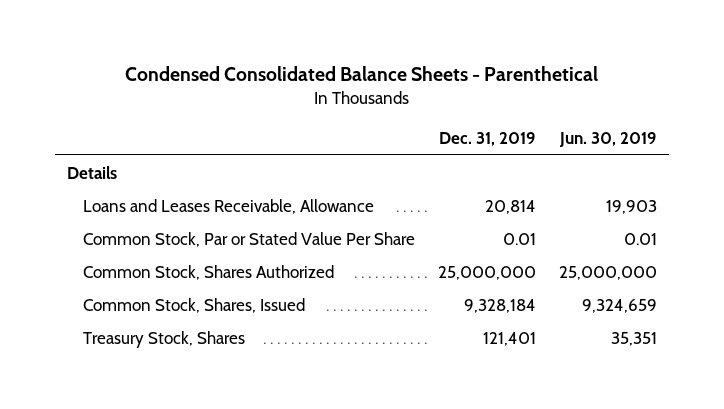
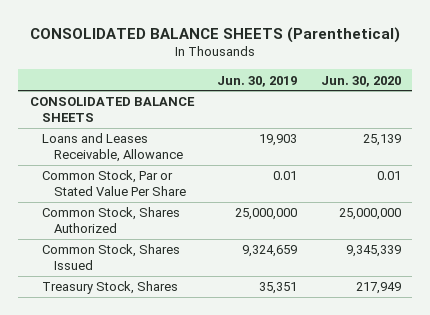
- Condensed Consolidated Balance Sheets - Parenthetical
+ CONSOLIDATED BALANCE SHEETS (Parenthetical)
- | Dec. 31, 2019 | Jun. 30, 2019
+ | Jun. 30, 2019 | Jun. 30, 2020
- Details
+ CONSOLIDATED BALANCE SHEETS
- Common Stock, Shares, Issued | 9,328,184 | 9,324,659
+ Common Stock, Shares Issued | 9,324,659 | 9,345,339

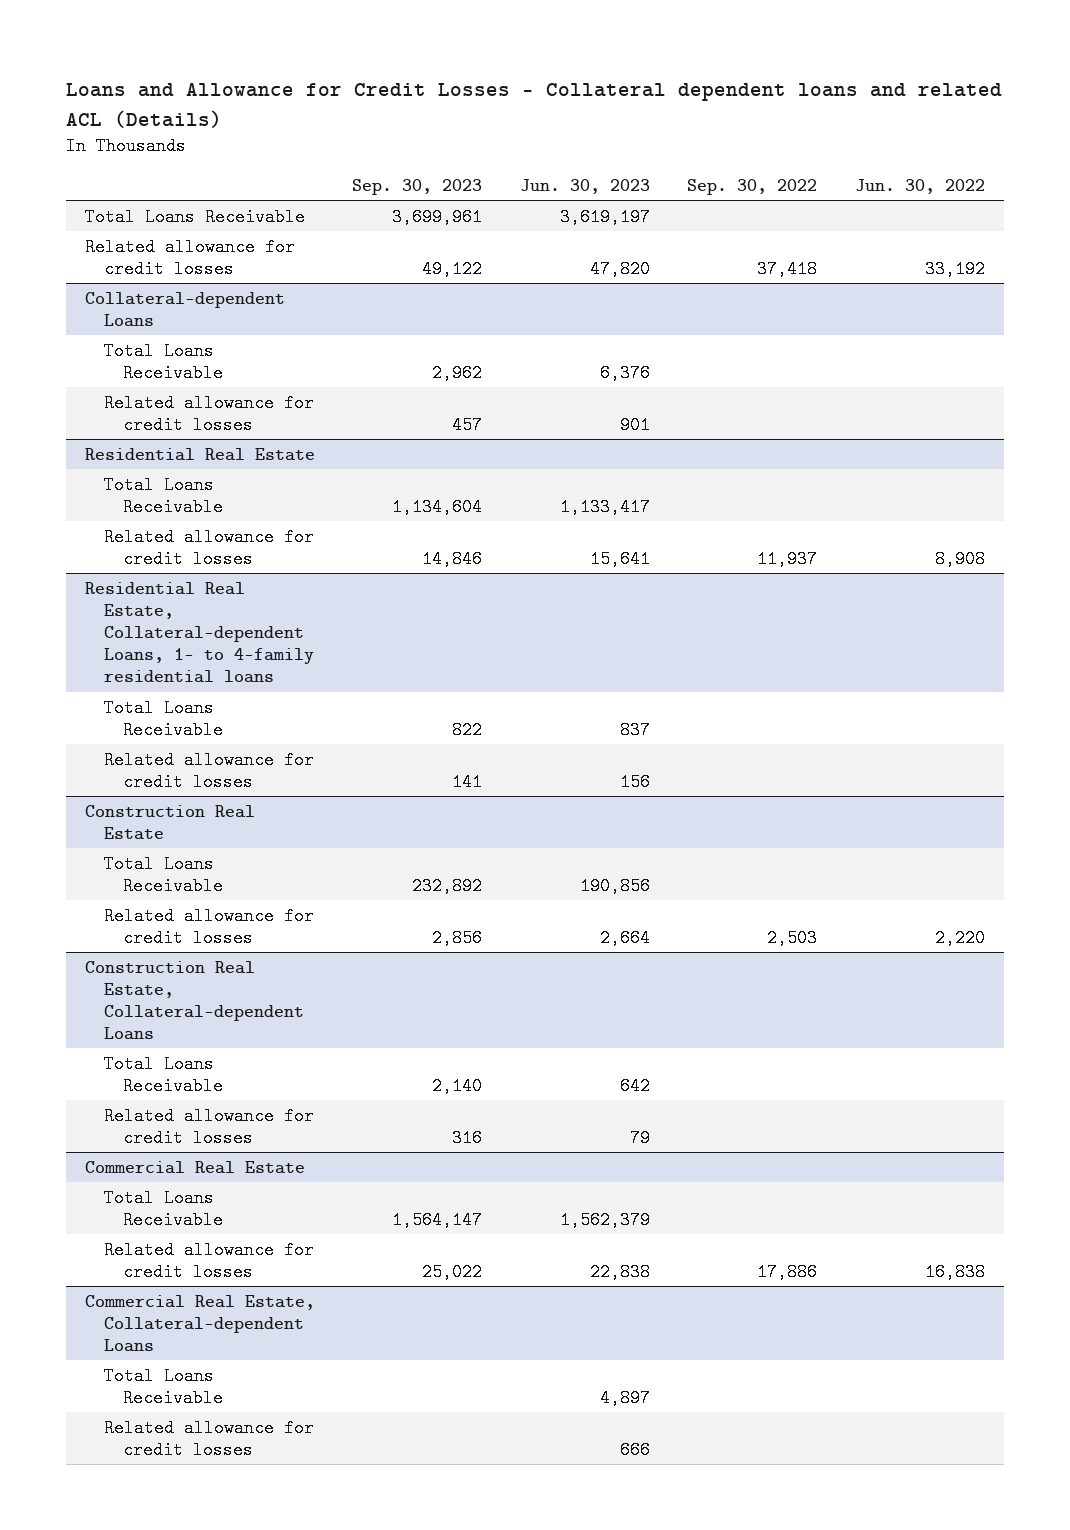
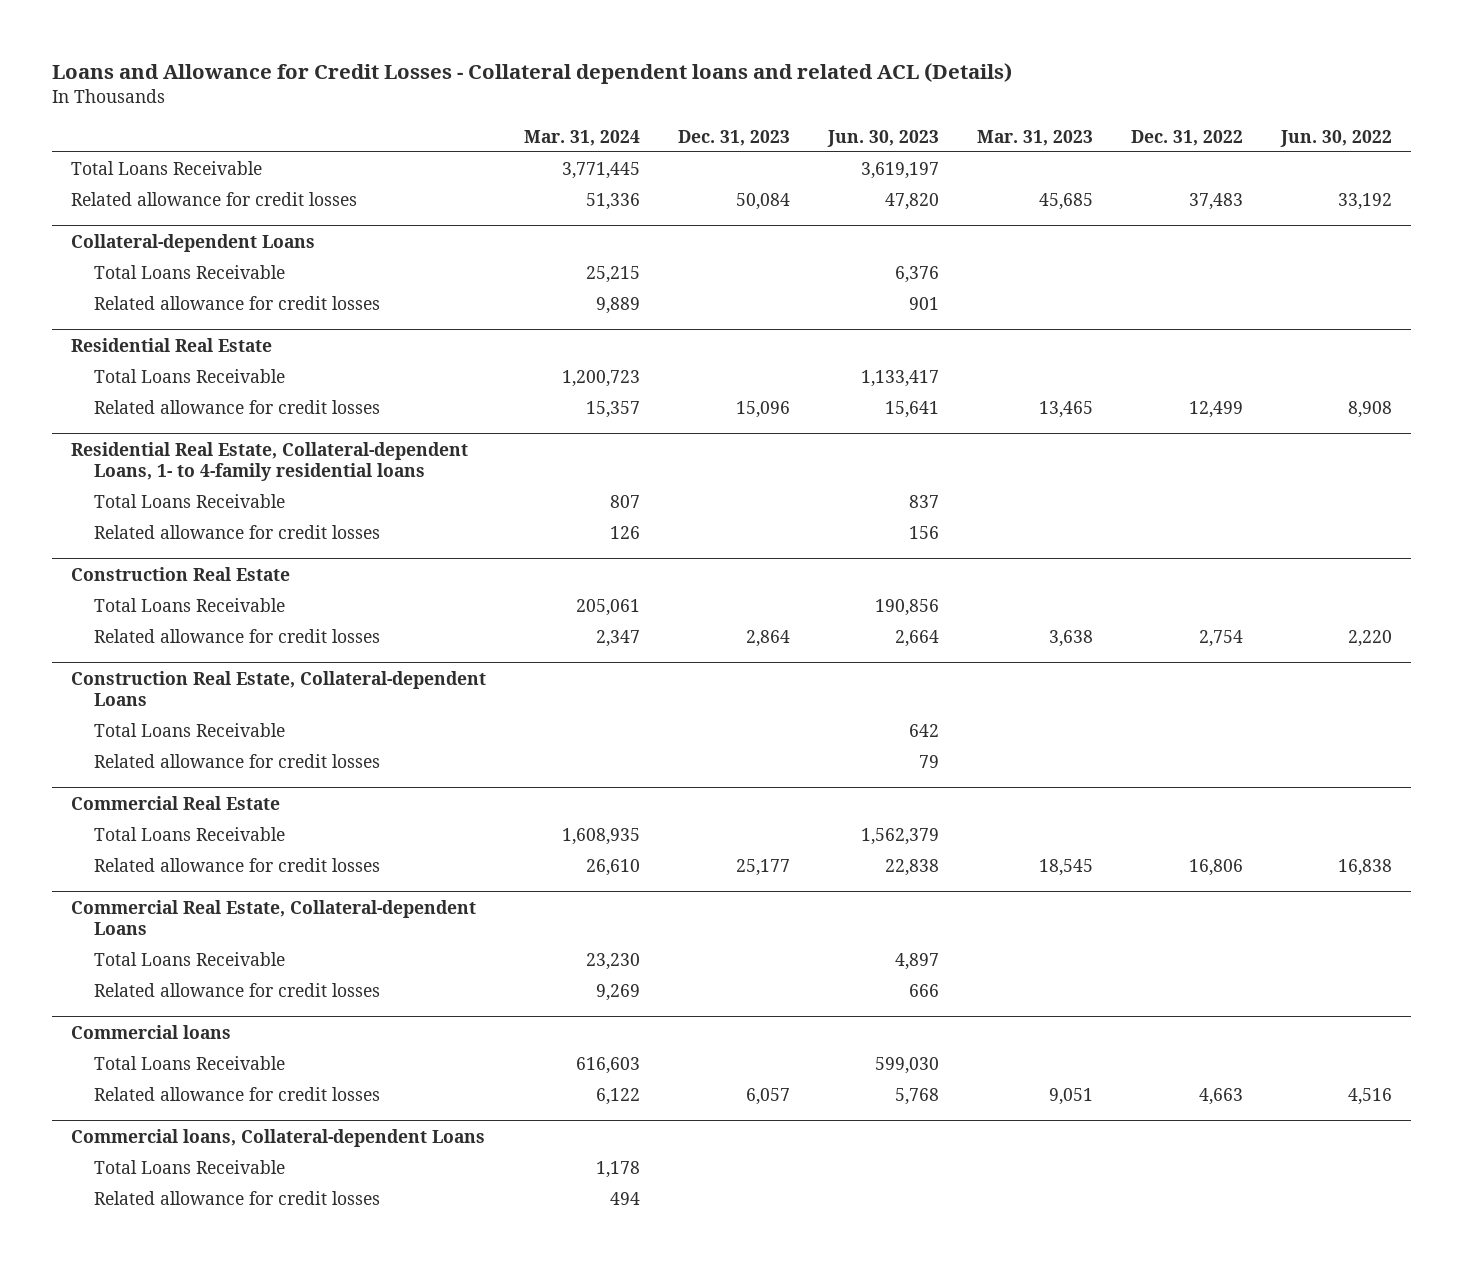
- | Sep. 30, 2023 | Jun. 30, 2023 | Sep. 30, 2022 | Jun. 30, 2022
+ | Mar. 31, 2024 | Dec. 31, 2023 | Jun. 30, 2023 | Mar. 31, 2023 | Dec. 31, 2022 | Jun. 30, 2022
+ Commercial loans
+ Total Loans Receivable | 616,603 | | 599,030 | | |
+ Related allowance for credit losses | 6,122 | 6,057 | 5,768 | 9,051 | 4,663 | 4,516
+ Commercial loans, Collateral-dependent Loans
+ Total Loans Receivable | 1,178 | | | | |
+ Related allowance for credit losses | 494 | | | | |

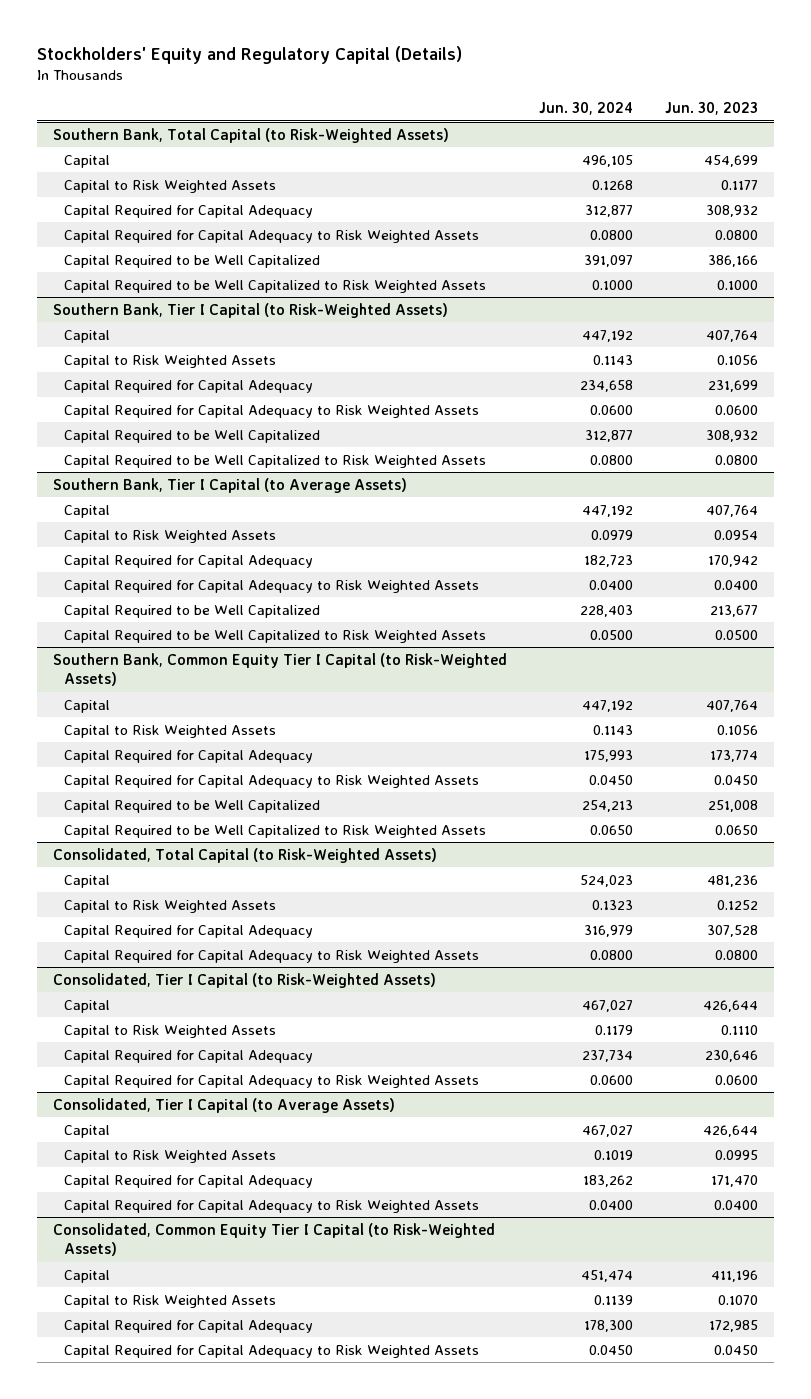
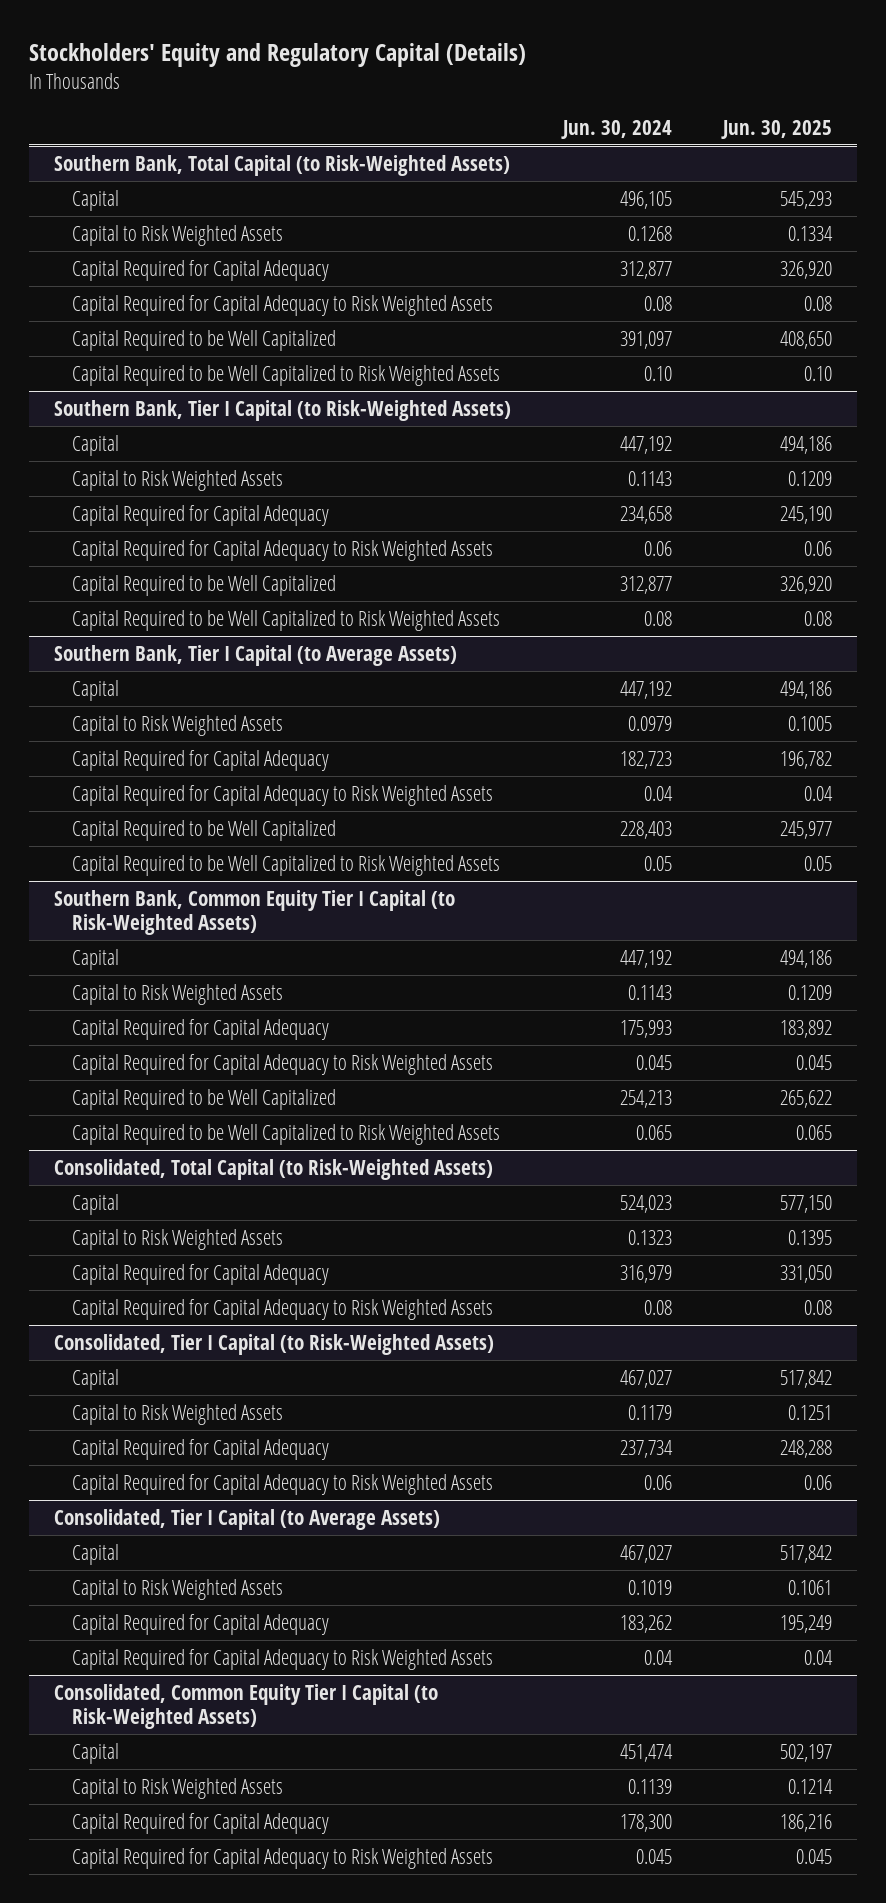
- | Jun. 30, 2024 | Jun. 30, 2023
+ | Jun. 30, 2024 | Jun. 30, 2025
@ Southern Bank, Total Capital (to Risk-Weighted Assets)
- Capital Required for Capital Adequacy to Risk Weighted Assets | 0.0800 | 0.0800
+ Capital Required for Capital Adequacy to Risk Weighted Assets | 0.08 | 0.08
- Capital Required to be Well Capitalized to Risk Weighted Assets | 0.1000 | 0.1000
+ Capital Required to be Well Capitalized to Risk Weighted Assets | 0.10 | 0.10
@ Southern Bank, Tier I Capital (to Risk-Weighted Assets)
- Capital Required for Capital Adequacy to Risk Weighted Assets | 0.0600 | 0.0600
+ Capital Required for Capital Adequacy to Risk Weighted Assets | 0.06 | 0.06
- Capital Required to be Well Capitalized to Risk Weighted Assets | 0.0800 | 0.0800
+ Capital Required to be Well Capitalized to Risk Weighted Assets | 0.08 | 0.08
@ Southern Bank, Tier I Capital (to Average Assets)
- Capital Required for Capital Adequacy to Risk Weighted Assets | 0.0400 | 0.0400
+ Capital Required for Capital Adequacy to Risk Weighted Assets | 0.04 | 0.04
- Capital Required to be Well Capitalized to Risk Weighted Assets | 0.0500 | 0.0500
+ Capital Required to be Well Capitalized to Risk Weighted Assets | 0.05 | 0.05
@ Southern Bank, Common Equity Tier I Capital (to Risk-Weighted Assets)
- Capital Required for Capital Adequacy to Risk Weighted Assets | 0.0450 | 0.0450
+ Capital Required for Capital Adequacy to Risk Weighted Assets | 0.045 | 0.045
- Capital Required to be Well Capitalized to Risk Weighted Assets | 0.0650 | 0.0650
+ Capital Required to be Well Capitalized to Risk Weighted Assets | 0.065 | 0.065
@ Consolidated, Total Capital (to Risk-Weighted Assets)
- Capital Required for Capital Adequacy to Risk Weighted Assets | 0.0800 | 0.0800
+ Capital Required for Capital Adequacy to Risk Weighted Assets | 0.08 | 0.08
@ Consolidated, Tier I Capital (to Risk-Weighted Assets)
- Capital Required for Capital Adequacy to Risk Weighted Assets | 0.0600 | 0.0600
+ Capital Required for Capital Adequacy to Risk Weighted Assets | 0.06 | 0.06
@ Consolidated, Tier I Capital (to Average Assets)
- Capital Required for Capital Adequacy to Risk Weighted Assets | 0.0400 | 0.0400
+ Capital Required for Capital Adequacy to Risk Weighted Assets | 0.04 | 0.04
@ Consolidated, Common Equity Tier I Capital (to Risk-Weighted Assets)
- Capital Required for Capital Adequacy to Risk Weighted Assets | 0.0450 | 0.0450
+ Capital Required for Capital Adequacy to Risk Weighted Assets | 0.045 | 0.045

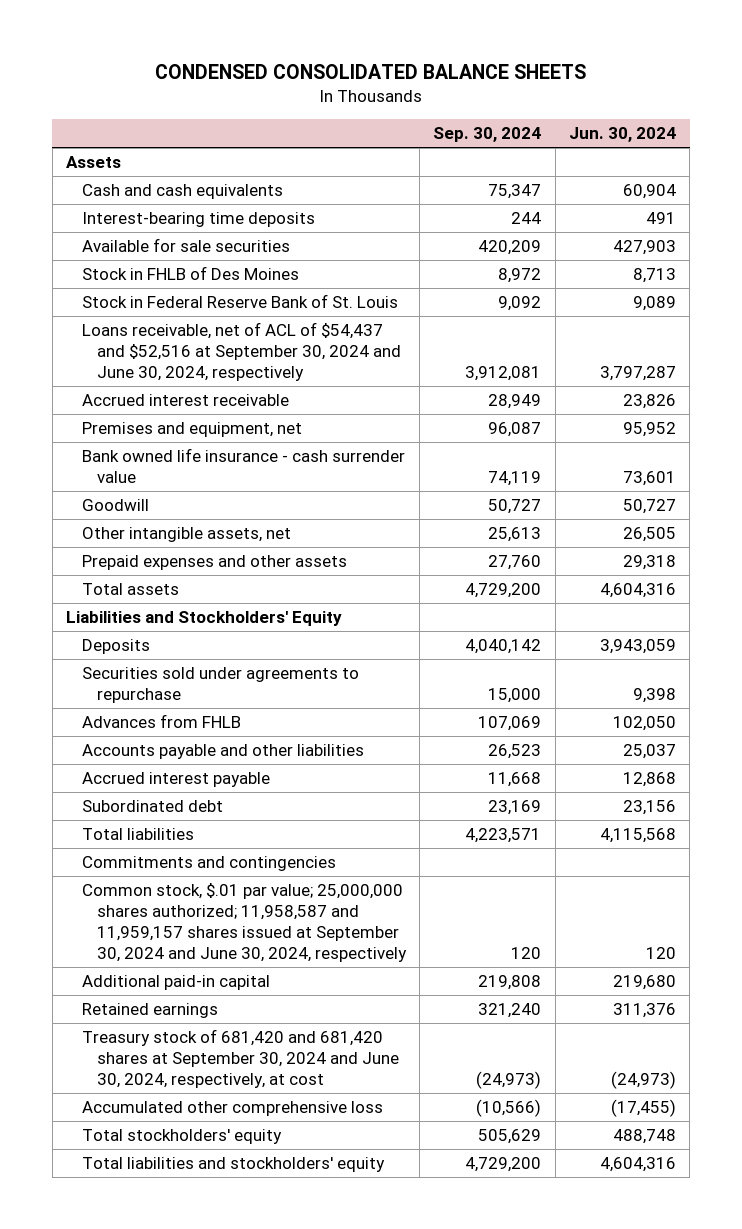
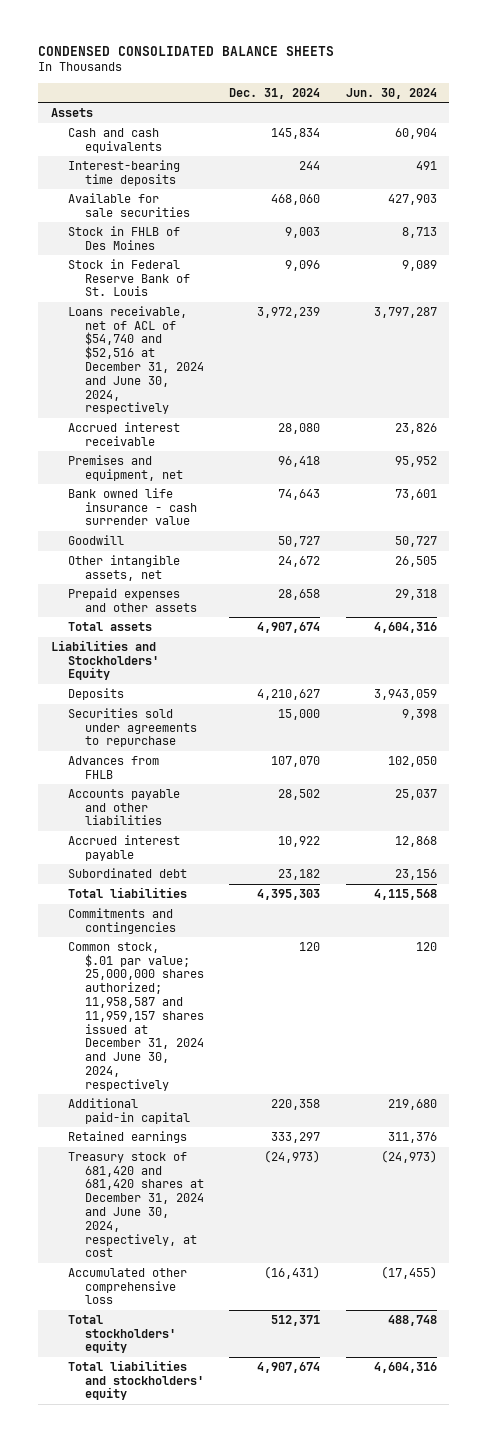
- | Sep. 30, 2024 | Jun. 30, 2024
+ | Dec. 31, 2024 | Jun. 30, 2024
- Loans receivable, net of ACL of $54,437 and $52,516 at September 30, 2024 and June 30, 2024, respectively | 3,912,081 | 3,797,287
+ Loans receivable, net of ACL of $54,740 and $52,516 at December 31, 2024 and June 30, 2024, respectively | 3,972,239 | 3,797,287
- Common stock, $.01 par value; 25,000,000 shares authorized; 11,958,587 and 11,959,157 shares issued at September 30, 2024 and June 30, 2024, respectively | 120 | 120
+ Common stock, $.01 par value; 25,000,000 shares authorized; 11,958,587 and 11,959,157 shares issued at December 31, 2024 and June 30, 2024, respectively | 120 | 120
- Treasury stock of 681,420 and 681,420 shares at September 30, 2024 and June 30, 2024, respectively, at cost | (24,973) | (24,973)
+ Treasury stock of 681,420 and 681,420 shares at December 31, 2024 and June 30, 2024, respectively, at cost | (24,973) | (24,973)

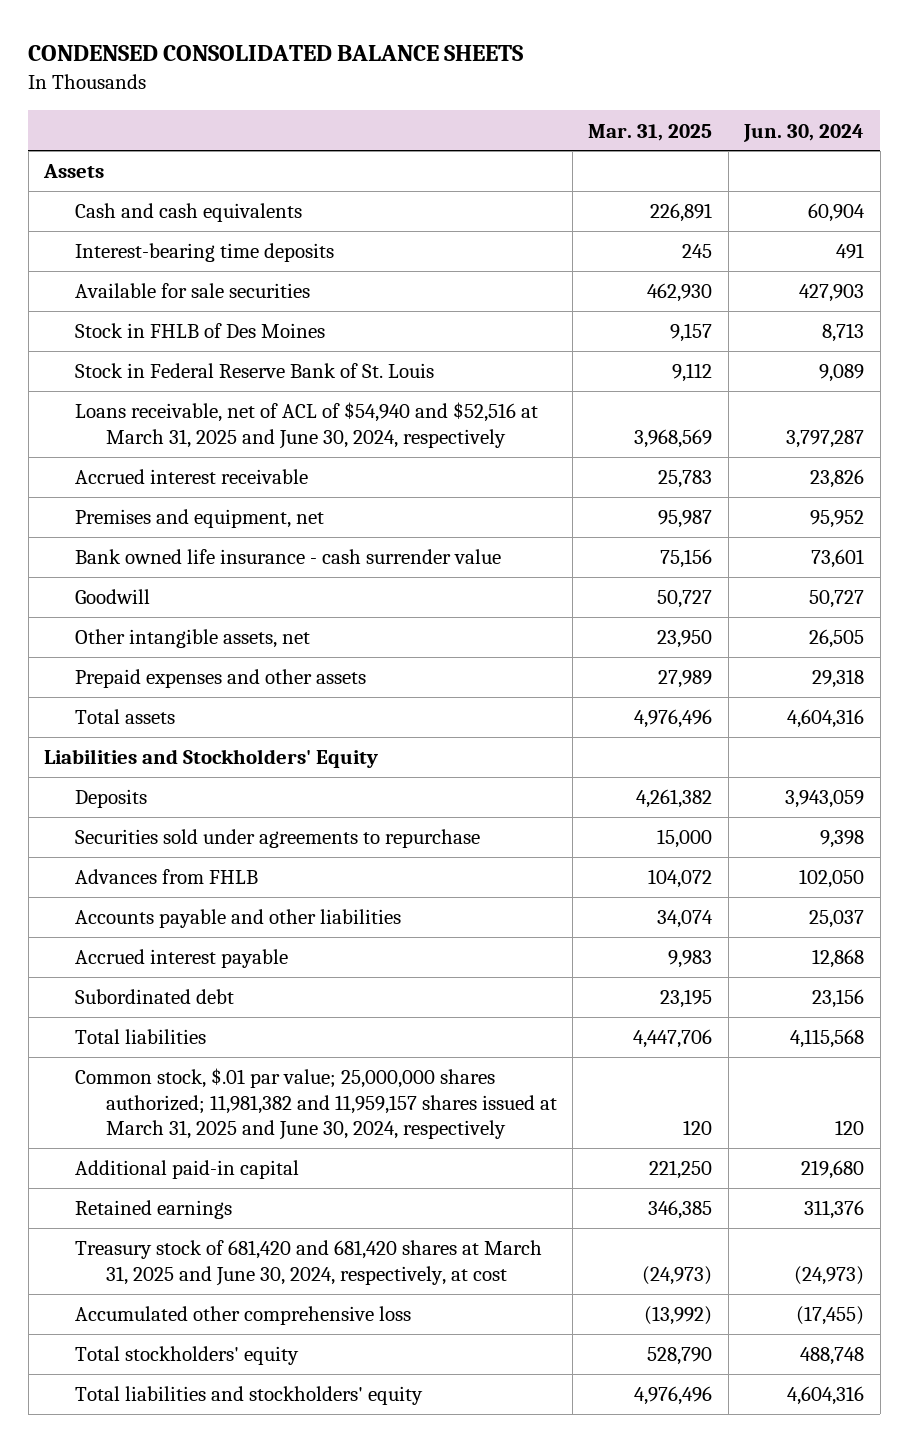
- | Dec. 31, 2024 | Jun. 30, 2024
+ | Mar. 31, 2025 | Jun. 30, 2024
- Loans receivable, net of ACL of $54,740 and $52,516 at December 31, 2024 and June 30, 2024, respectively | 3,972,239 | 3,797,287
+ Loans receivable, net of ACL of $54,940 and $52,516 at March 31, 2025 and June 30, 2024, respectively | 3,968,569 | 3,797,287
- Commitments and contingencies
- Common stock, $.01 par value; 25,000,000 shares authorized; 11,958,587 and 11,959,157 shares issued at December 31, 2024 and June 30, 2024, respectively | 120 | 120
+ Common stock, $.01 par value; 25,000,000 shares authorized; 11,981,382 and 11,959,157 shares issued at March 31, 2025 and June 30, 2024, respectively | 120 | 120
- Treasury stock of 681,420 and 681,420 shares at December 31, 2024 and June 30, 2024, respectively, at cost | (24,973) | (24,973)
+ Treasury stock of 681,420 and 681,420 shares at March 31, 2025 and June 30, 2024, respectively, at cost | (24,973) | (24,973)

